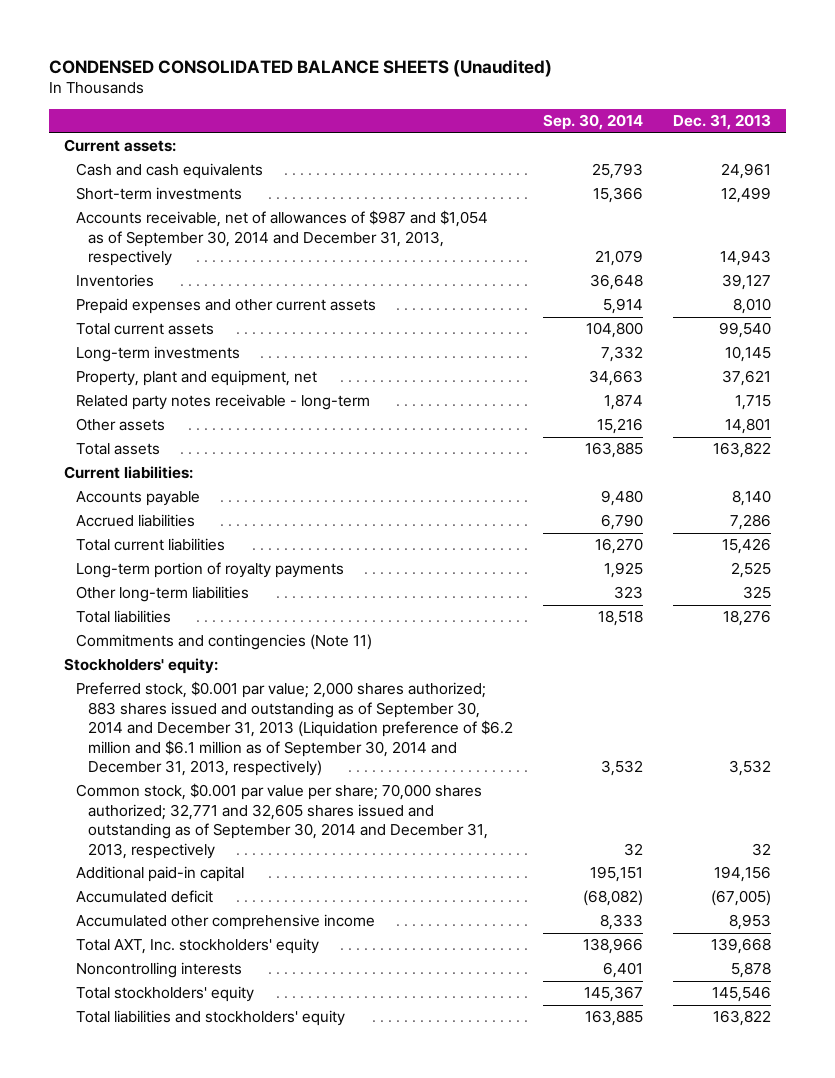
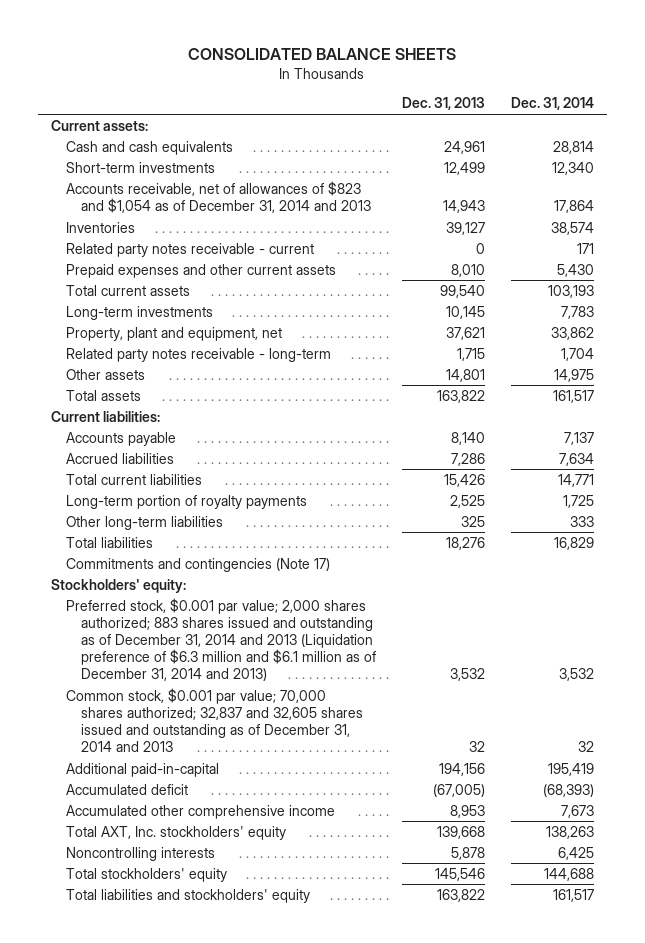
- CONDENSED CONSOLIDATED BALANCE SHEETS (Unaudited)
+ CONSOLIDATED BALANCE SHEETS
- | Sep. 30, 2014 | Dec. 31, 2013
+ | Dec. 31, 2013 | Dec. 31, 2014
- Accounts receivable, net of allowances of $987 and $1,054 as of September 30, 2014 and December 31, 2013, respectively | 21,079 | 14,943
+ Accounts receivable, net of allowances of $823 and $1,054 as of December 31, 2014 and 2013 | 14,943 | 17,864
+ Related party notes receivable - current | 0 | 171
- Commitments and contingencies (Note 11)
+ Commitments and contingencies (Note 17)
- Preferred stock, $0.001 par value; 2,000 shares authorized; 883 shares issued and outstanding as of September 30, 2014 and December 31, 2013 (Liquidation preference of $6.2 million and $6.1 million as of September 30, 2014 and December 31, 2013, respectively) | 3,532 | 3,532
- Common stock, $0.001 par value per share; 70,000 shares authorized; 32,771 and 32,605 shares issued and outstanding as of September 30, 2014 and December 31, 2013, respectively | 32 | 32
- Additional paid-in capital | 195,151 | 194,156
+ Preferred stock, $0.001 par value; 2,000 shares authorized; 883 shares issued and outstanding as of December 31, 2014 and 2013 (Liquidation preference of $6.3 million and $6.1 million as of December 31, 2014 and 2013) | 3,532 | 3,532
+ Common stock, $0.001 par value; 70,000 shares authorized; 32,837 and 32,605 shares issued and outstanding as of December 31, 2014 and 2013 | 32 | 32
+ Additional paid-in-capital | 194,156 | 195,419

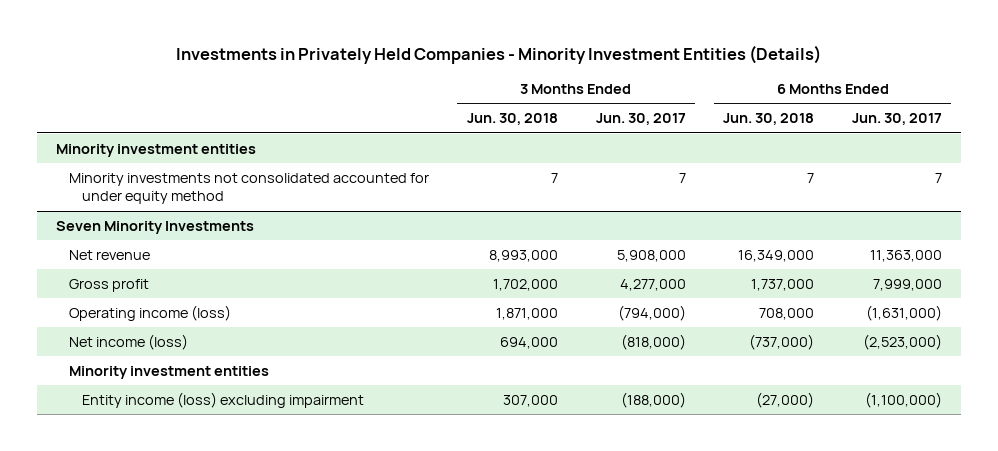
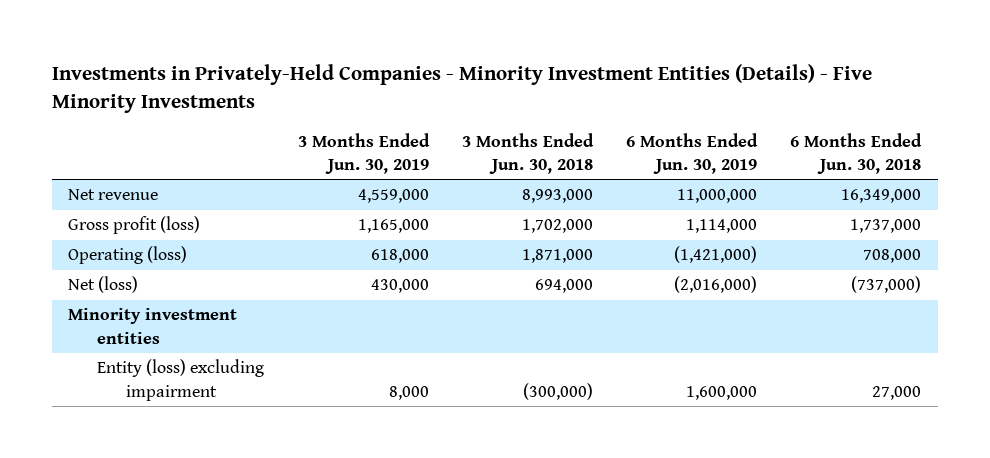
- Investments in Privately Held Companies - Minority Investment Entities (Details)
+ Investments in Privately-Held Companies - Minority Investment Entities (Details) - Five Minority Investments
- | 3 Months Ended Jun. 30, 2018 | 3 Months Ended Jun. 30, 2017 | 6 Months Ended Jun. 30, 2018 | 6 Months Ended Jun. 30, 2017
+ | 3 Months Ended Jun. 30, 2019 | 3 Months Ended Jun. 30, 2018 | 6 Months Ended Jun. 30, 2019 | 6 Months Ended Jun. 30, 2018
- Minority investment entities
- Minority investments not consolidated accounted for under equity method | 7 | 7 | 7 | 7
- Seven Minority Investments
- Gross profit | 1,702,000 | 4,277,000 | 1,737,000 | 7,999,000
- Operating income (loss) | 1,871,000 | (794,000) | 708,000 | (1,631,000)
- Net income (loss) | 694,000 | (818,000) | (737,000) | (2,523,000)
+ Gross profit (loss) | 1,165,000 | 1,702,000 | 1,114,000 | 1,737,000
+ Operating (loss) | 618,000 | 1,871,000 | (1,421,000) | 708,000
+ Net (loss) | 430,000 | 694,000 | (2,016,000) | (737,000)
- Entity income (loss) excluding impairment | 307,000 | (188,000) | (27,000) | (1,100,000)
+ Entity (loss) excluding impairment | 8,000 | (300,000) | 1,600,000 | 27,000

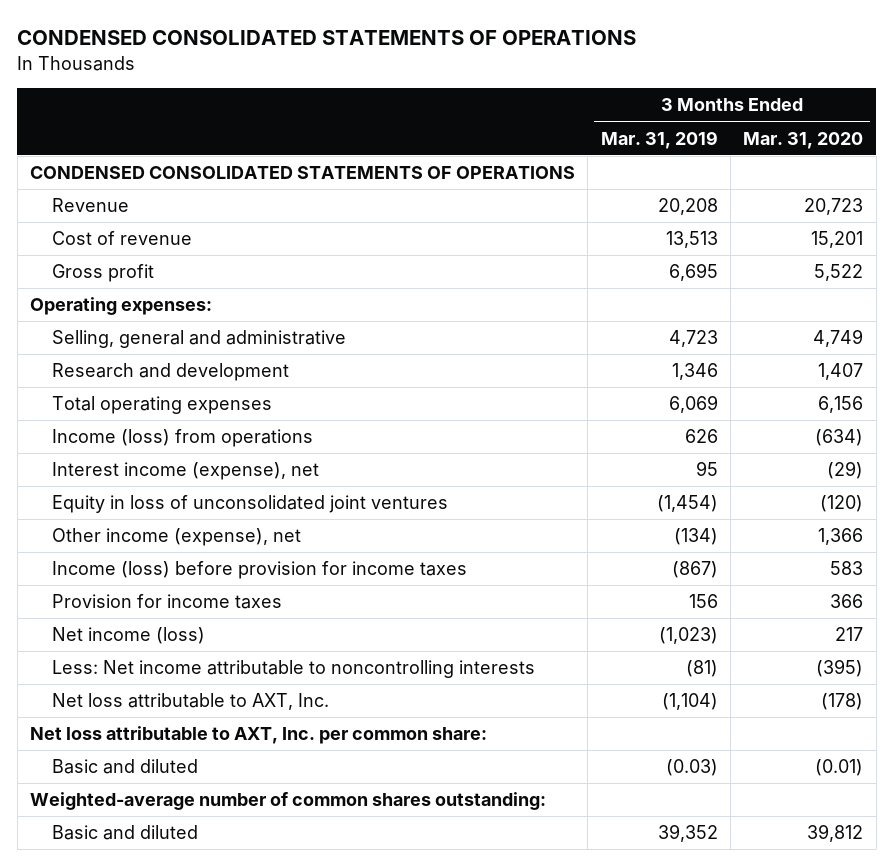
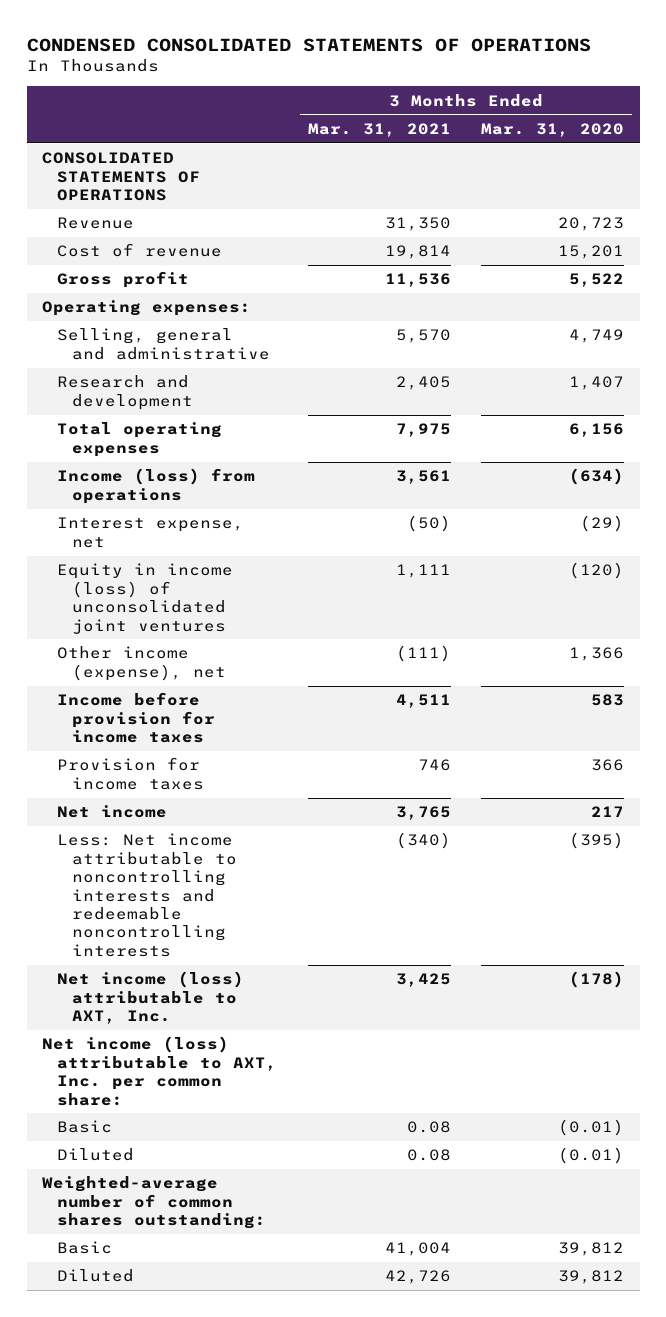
- | 3 Months Ended Mar. 31, 2019 | 3 Months Ended Mar. 31, 2020
+ | 3 Months Ended Mar. 31, 2021 | 3 Months Ended Mar. 31, 2020
- CONDENSED CONSOLIDATED STATEMENTS OF OPERATIONS
+ CONSOLIDATED STATEMENTS OF OPERATIONS
- Interest income (expense), net | 95 | (29)
- Equity in loss of unconsolidated joint ventures | (1,454) | (120)
+ Interest expense, net | (50) | (29)
+ Equity in income (loss) of unconsolidated joint ventures | 1,111 | (120)
- Income (loss) before provision for income taxes | (867) | 583
+ Income before provision for income taxes | 4,511 | 583
- Net income (loss) | (1,023) | 217
- Less: Net income attributable to noncontrolling interests | (81) | (395)
- Net loss attributable to AXT, Inc. | (1,104) | (178)
- Net loss attributable to AXT, Inc. per common share:
- Basic and diluted | (0.03) | (0.01)
+ Net income | 3,765 | 217
+ Less: Net income attributable to noncontrolling interests and redeemable noncontrolling interests | (340) | (395)
+ Net income (loss) attributable to AXT, Inc. | 3,425 | (178)
+ Net income (loss) attributable to AXT, Inc. per common share:
+ Basic | 0.08 | (0.01)
+ Diluted | 0.08 | (0.01)
- Basic and diluted | 39,352 | 39,812
+ Basic | 41,004 | 39,812
+ Diluted | 42,726 | 39,812

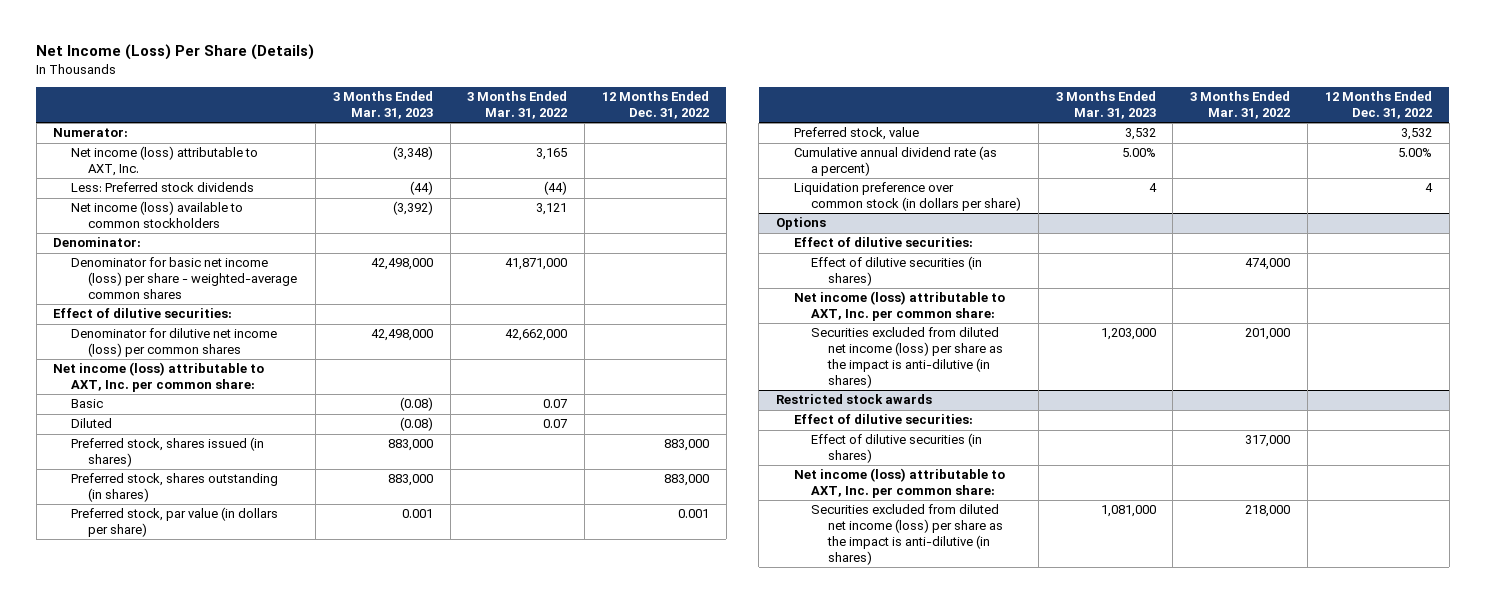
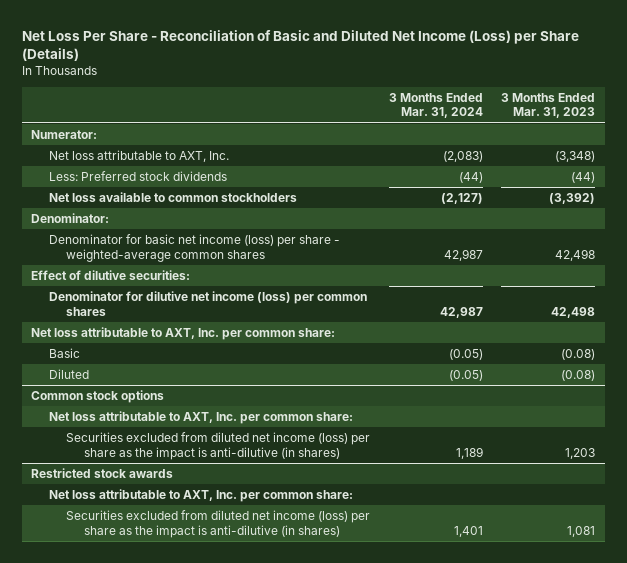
- Net Income (Loss) Per Share (Details)
+ Net Loss Per Share - Reconciliation of Basic and Diluted Net Income (Loss) per Share (Details)
- | 3 Months Ended Mar. 31, 2023 | 3 Months Ended Mar. 31, 2022 | 12 Months Ended Dec. 31, 2022
+ | 3 Months Ended Mar. 31, 2024 | 3 Months Ended Mar. 31, 2023
- Net income (loss) attributable to AXT, Inc. | (3,348) | 3,165 |
+ Net loss attributable to AXT, Inc. | (2,083) | (3,348)
- Net income (loss) available to common stockholders | (3,392) | 3,121 |
+ Net loss available to common stockholders | (2,127) | (3,392)
- Denominator for basic net income (loss) per share - weighted-average common shares | 42,498,000 | 41,871,000 |
+ Denominator for basic net income (loss) per share - weighted-average common shares | 42,987 | 42,498
- Denominator for dilutive net income (loss) per common shares | 42,498,000 | 42,662,000 |
- Net income (loss) attributable to AXT, Inc. per common share:
+ Denominator for dilutive net income (loss) per common shares | 42,987 | 42,498
+ Net loss attributable to AXT, Inc. per common share:
- Preferred stock, shares issued (in shares) | 883,000 | | 883,000
- Preferred stock, shares outstanding (in shares) | 883,000 | | 883,000
- Preferred stock, par value (in dollars per share) | 0.001 | | 0.001
- Preferred stock, value | 3,532 | | 3,532
- Cumulative annual dividend rate (as a percent) | 5.00% | | 5.00%
- Liquidation preference over common stock (in dollars per share) | 4 | | 4
- Options
- Effect of dilutive securities:
- Effect of dilutive securities (in shares) | | 474,000 |
- Net income (loss) attributable to AXT, Inc. per common share:
- Securities excluded from diluted net income (loss) per share as the impact is anti-dilutive (in shares) | 1,203,000 | 201,000 |
+ Common stock options
+ Net loss attributable to AXT, Inc. per common share:
+ Securities excluded from diluted net income (loss) per share as the impact is anti-dilutive (in shares) | 1,189 | 1,203
@ Restricted stock awards
- Effect of dilutive securities:
- Effect of dilutive securities (in shares) | | 317,000 |
- Net income (loss) attributable to AXT, Inc. per common share:
- Securities excluded from diluted net income (loss) per share as the impact is anti-dilutive (in shares) | 1,081,000 | 218,000 |
+ Net loss attributable to AXT, Inc. per common share:
+ Securities excluded from diluted net income (loss) per share as the impact is anti-dilutive (in shares) | 1,401 | 1,081

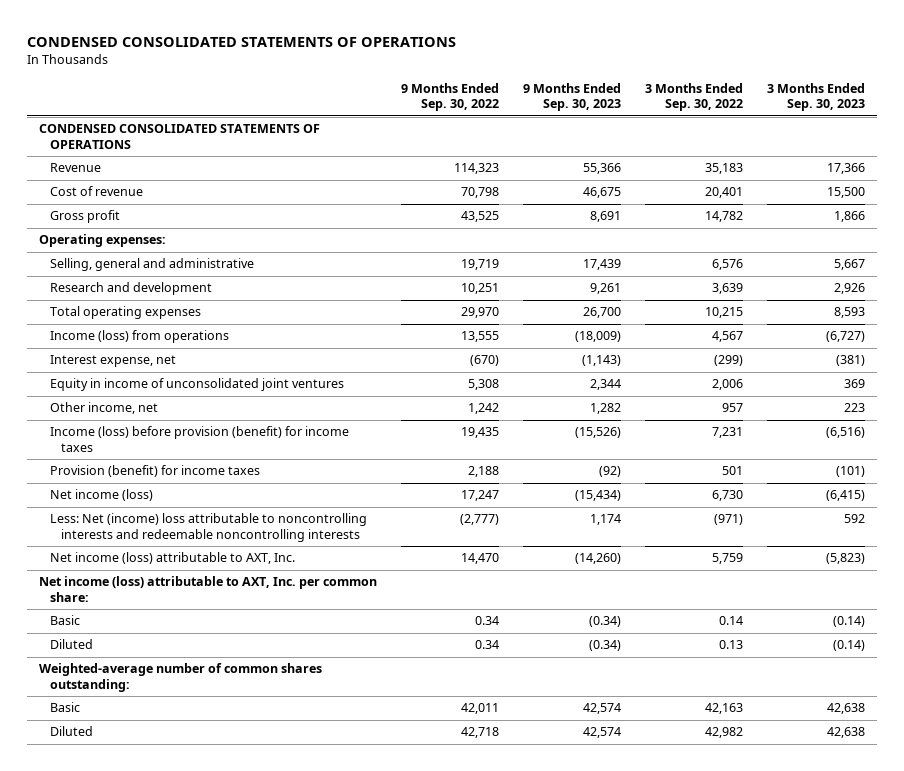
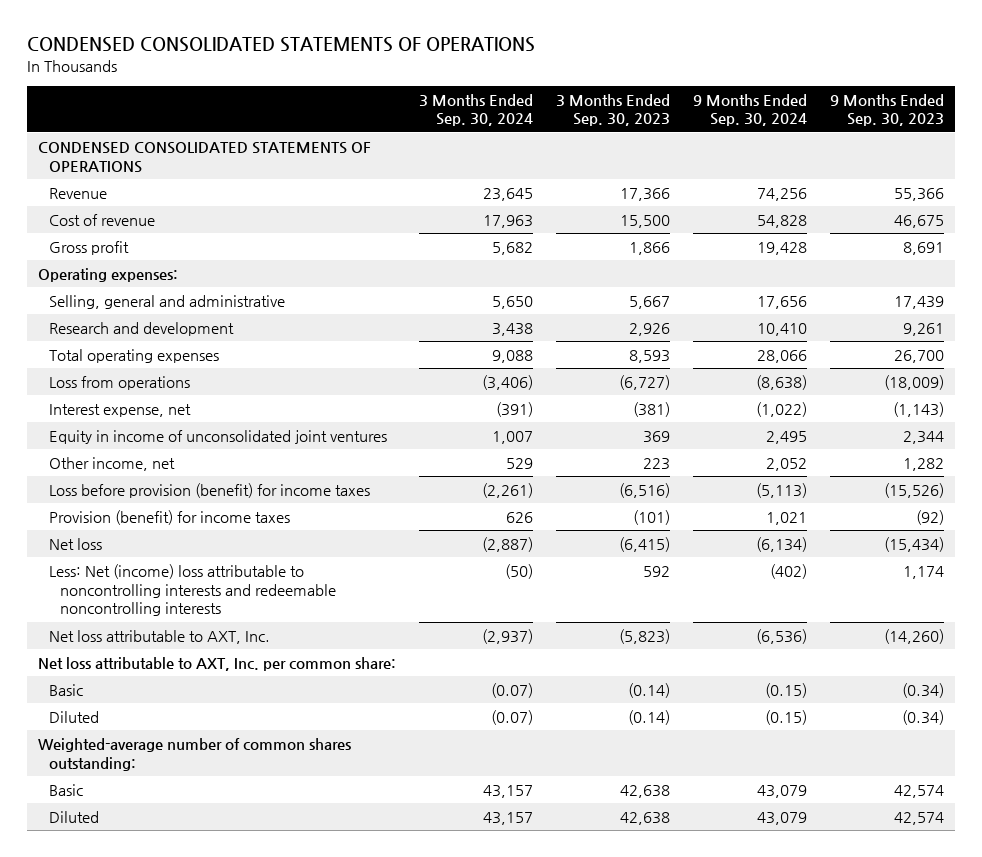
- | 9 Months Ended Sep. 30, 2022 | 9 Months Ended Sep. 30, 2023 | 3 Months Ended Sep. 30, 2022 | 3 Months Ended Sep. 30, 2023
+ | 3 Months Ended Sep. 30, 2024 | 3 Months Ended Sep. 30, 2023 | 9 Months Ended Sep. 30, 2024 | 9 Months Ended Sep. 30, 2023
- Income (loss) from operations | 13,555 | (18,009) | 4,567 | (6,727)
+ Loss from operations | (3,406) | (6,727) | (8,638) | (18,009)
- Income (loss) before provision (benefit) for income taxes | 19,435 | (15,526) | 7,231 | (6,516)
+ Loss before provision (benefit) for income taxes | (2,261) | (6,516) | (5,113) | (15,526)
- Net income (loss) | 17,247 | (15,434) | 6,730 | (6,415)
+ Net loss | (2,887) | (6,415) | (6,134) | (15,434)
- Net income (loss) attributable to AXT, Inc. | 14,470 | (14,260) | 5,759 | (5,823)
- Net income (loss) attributable to AXT, Inc. per common share:
+ Net loss attributable to AXT, Inc. | (2,937) | (5,823) | (6,536) | (14,260)
+ Net loss attributable to AXT, Inc. per common share:

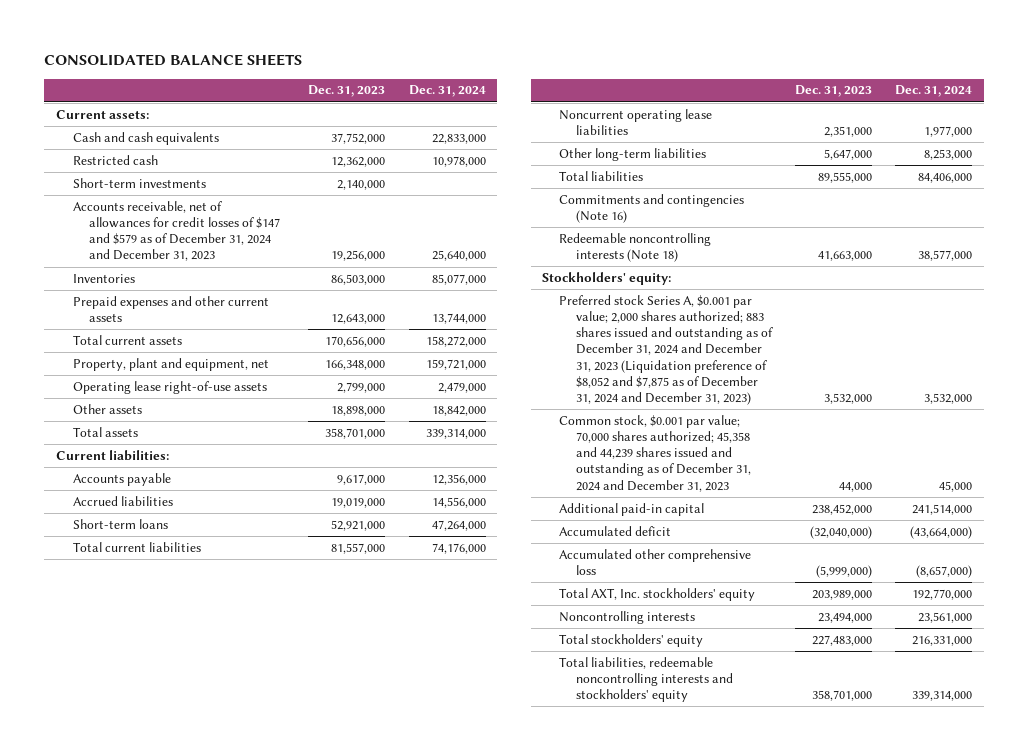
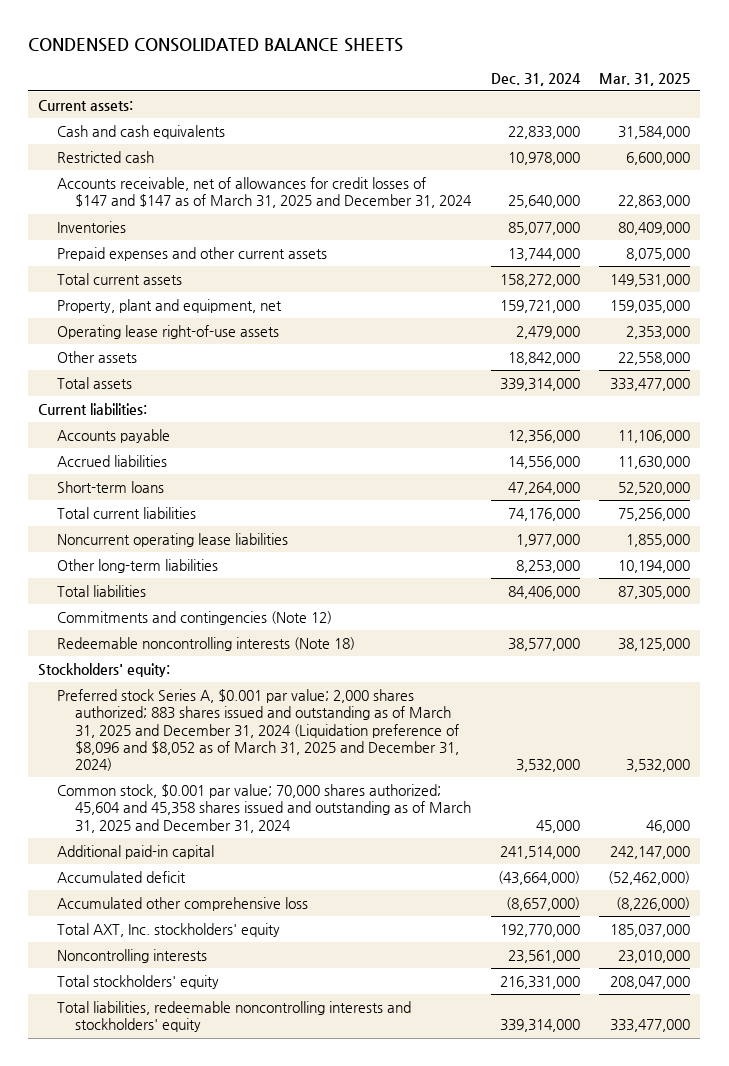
- CONSOLIDATED BALANCE SHEETS
+ CONDENSED CONSOLIDATED BALANCE SHEETS
- | Dec. 31, 2023 | Dec. 31, 2024
+ | Dec. 31, 2024 | Mar. 31, 2025
- Short-term investments | 2,140,000 |
- Accounts receivable, net of allowances for credit losses of $147 and $579 as of December 31, 2024 and December 31, 2023 | 19,256,000 | 25,640,000
+ Accounts receivable, net of allowances for credit losses of $147 and $147 as of March 31, 2025 and December 31, 2024 | 25,640,000 | 22,863,000
- Commitments and contingencies (Note 16)
+ Commitments and contingencies (Note 12)
- Preferred stock Series A, $0.001 par value; 2,000 shares authorized; 883 shares issued and outstanding as of December 31, 2024 and December 31, 2023 (Liquidation preference of $8,052 and $7,875 as of December 31, 2024 and December 31, 2023) | 3,532,000 | 3,532,000
- Common stock, $0.001 par value; 70,000 shares authorized; 45,358 and 44,239 shares issued and outstanding as of December 31, 2024 and December 31, 2023 | 44,000 | 45,000
+ Preferred stock Series A, $0.001 par value; 2,000 shares authorized; 883 shares issued and outstanding as of March 31, 2025 and December 31, 2024 (Liquidation preference of $8,096 and $8,052 as of March 31, 2025 and December 31, 2024) | 3,532,000 | 3,532,000
+ Common stock, $0.001 par value; 70,000 shares authorized; 45,604 and 45,358 shares issued and outstanding as of March 31, 2025 and December 31, 2024 | 45,000 | 46,000

